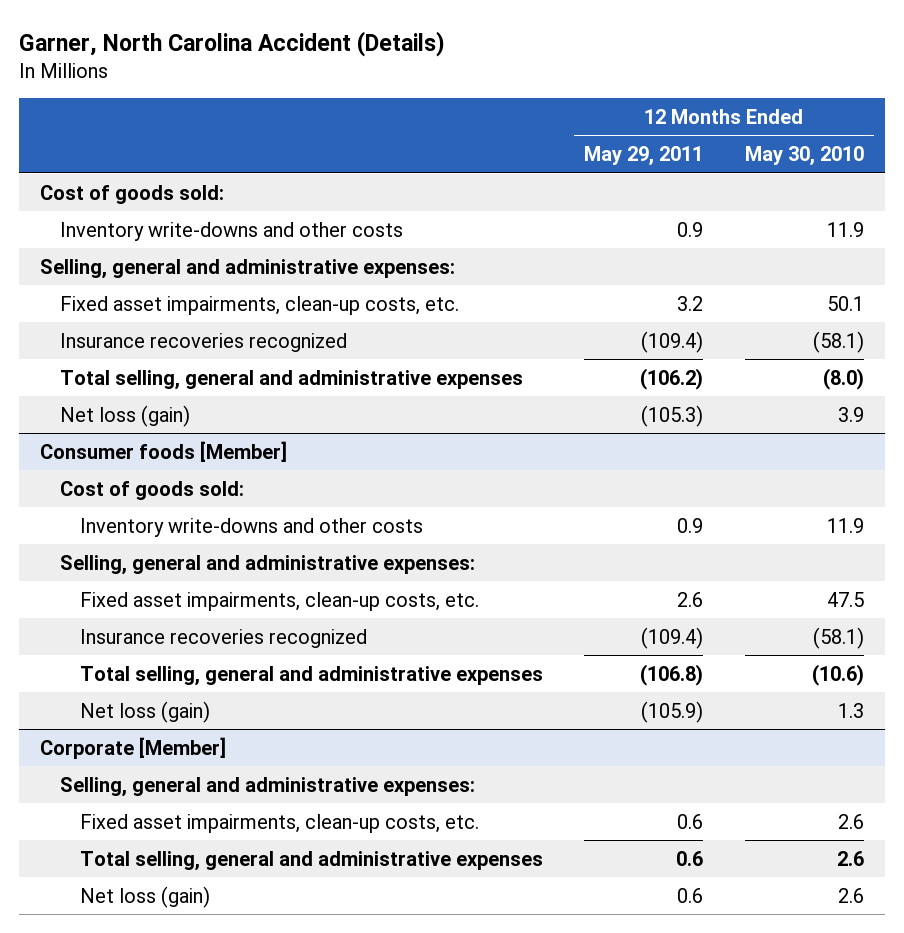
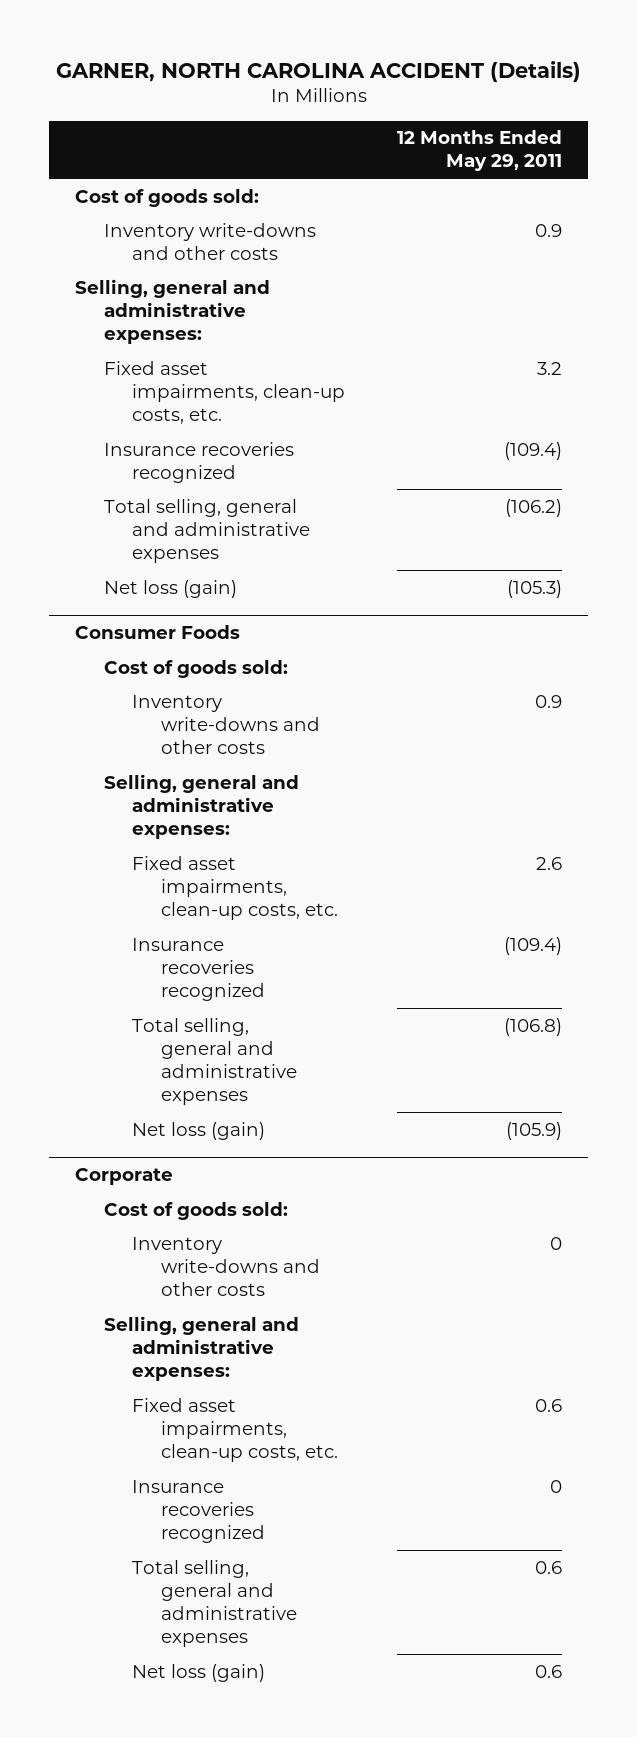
- Garner, North Carolina Accident (Details)
+ GARNER, NORTH CAROLINA ACCIDENT (Details)
- | 12 Months Ended May 29, 2011 | 12 Months Ended May 30, 2010
+ | 12 Months Ended May 29, 2011
- Consumer foods [Member]
+ Consumer Foods
- Corporate [Member]
+ Corporate
+ Cost of goods sold:
+ Inventory write-downs and other costs | 0
+ Insurance recoveries recognized | 0

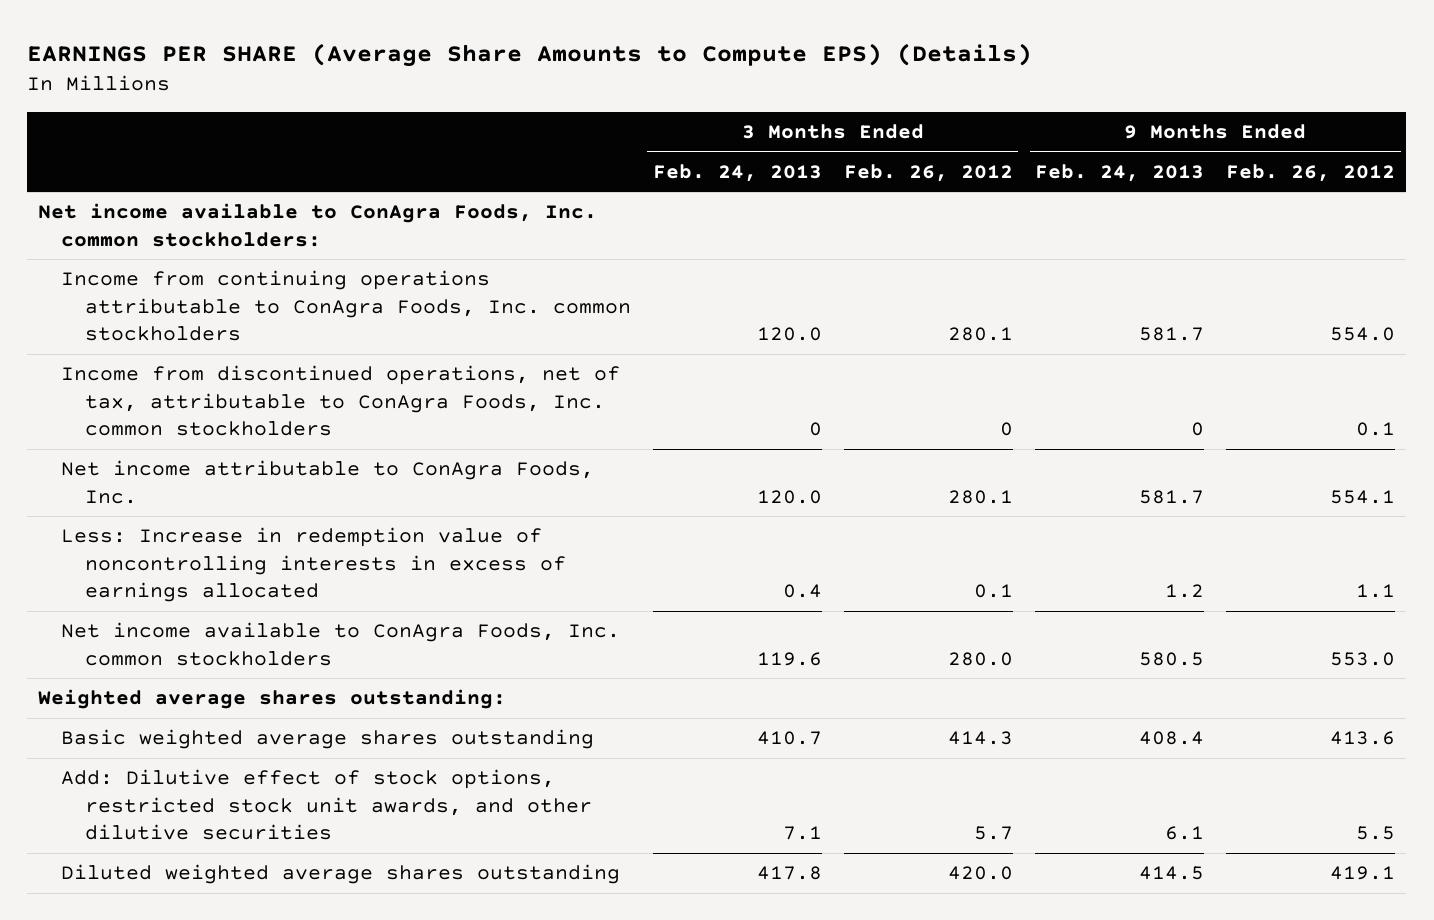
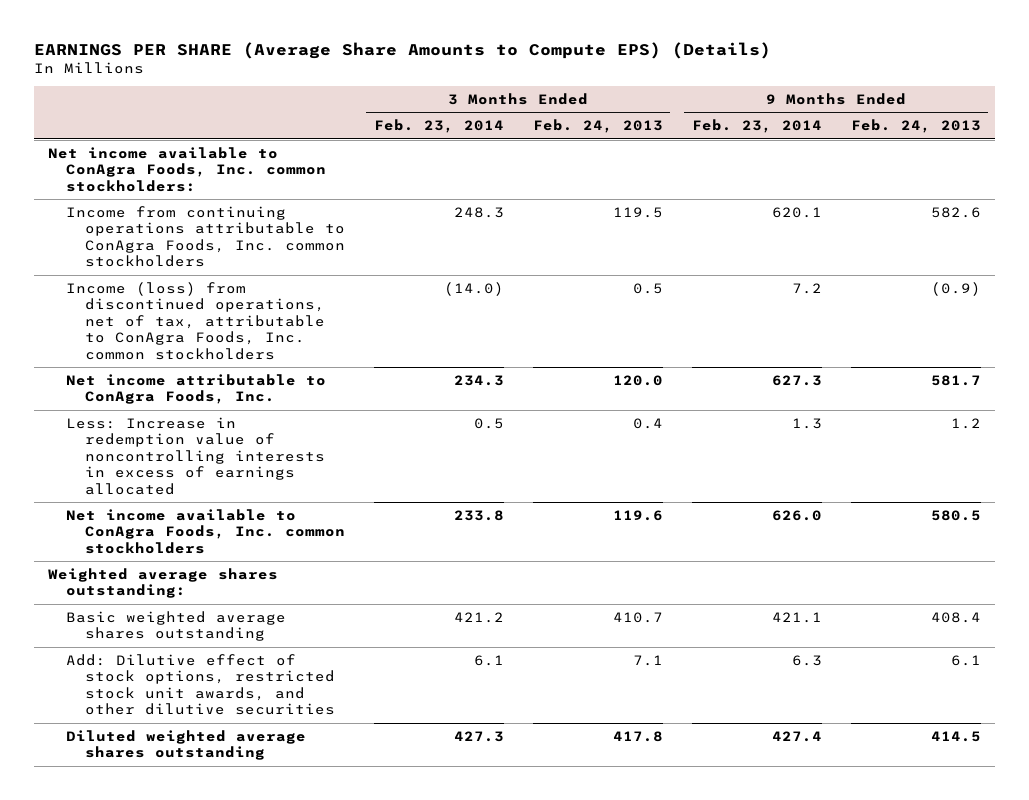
- | 3 Months Ended Feb. 24, 2013 | 3 Months Ended Feb. 26, 2012 | 9 Months Ended Feb. 24, 2013 | 9 Months Ended Feb. 26, 2012
+ | 3 Months Ended Feb. 23, 2014 | 3 Months Ended Feb. 24, 2013 | 9 Months Ended Feb. 23, 2014 | 9 Months Ended Feb. 24, 2013
- Income from continuing operations attributable to ConAgra Foods, Inc. common stockholders | 120.0 | 280.1 | 581.7 | 554.0
- Income from discontinued operations, net of tax, attributable to ConAgra Foods, Inc. common stockholders | 0 | 0 | 0 | 0.1
+ Income from continuing operations attributable to ConAgra Foods, Inc. common stockholders | 248.3 | 119.5 | 620.1 | 582.6
+ Income (loss) from discontinued operations, net of tax, attributable to ConAgra Foods, Inc. common stockholders | (14.0) | 0.5 | 7.2 | (0.9)

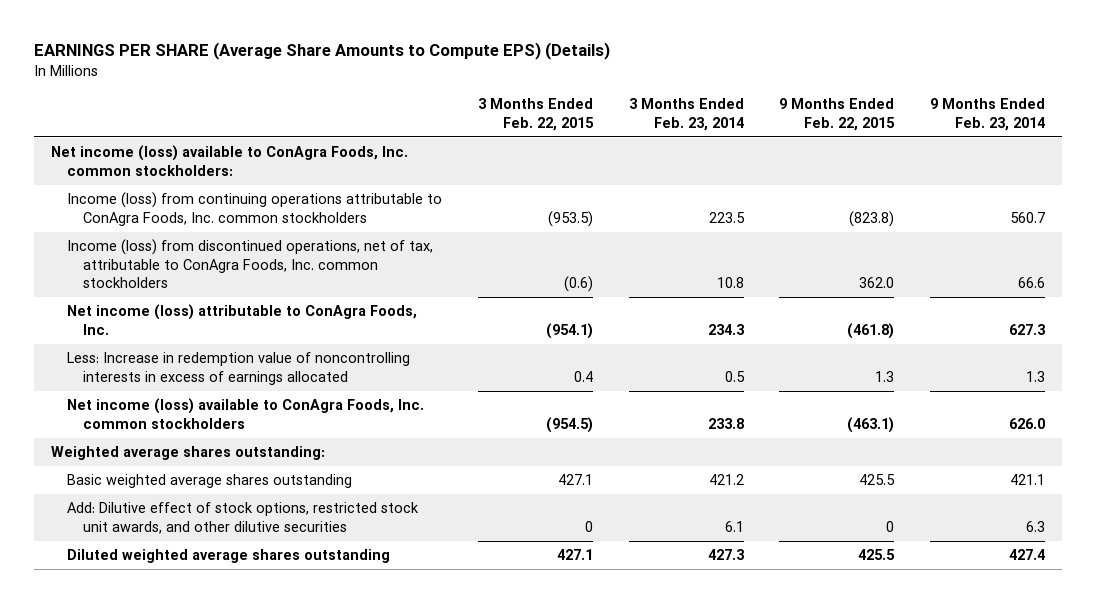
- | 3 Months Ended Feb. 23, 2014 | 3 Months Ended Feb. 24, 2013 | 9 Months Ended Feb. 23, 2014 | 9 Months Ended Feb. 24, 2013
+ | 3 Months Ended Feb. 22, 2015 | 3 Months Ended Feb. 23, 2014 | 9 Months Ended Feb. 22, 2015 | 9 Months Ended Feb. 23, 2014
- Net income available to ConAgra Foods, Inc. common stockholders:
- Income from continuing operations attributable to ConAgra Foods, Inc. common stockholders | 248.3 | 119.5 | 620.1 | 582.6
- Income (loss) from discontinued operations, net of tax, attributable to ConAgra Foods, Inc. common stockholders | (14.0) | 0.5 | 7.2 | (0.9)
- Net income attributable to ConAgra Foods, Inc. | 234.3 | 120.0 | 627.3 | 581.7
+ Net income (loss) available to ConAgra Foods, Inc. common stockholders:
+ Income (loss) from continuing operations attributable to ConAgra Foods, Inc. common stockholders | (953.5) | 223.5 | (823.8) | 560.7
+ Income (loss) from discontinued operations, net of tax, attributable to ConAgra Foods, Inc. common stockholders | (0.6) | 10.8 | 362.0 | 66.6
+ Net income (loss) attributable to ConAgra Foods, Inc. | (954.1) | 234.3 | (461.8) | 627.3
- Net income available to ConAgra Foods, Inc. common stockholders | 233.8 | 119.6 | 626.0 | 580.5
+ Net income (loss) available to ConAgra Foods, Inc. common stockholders | (954.5) | 233.8 | (463.1) | 626.0

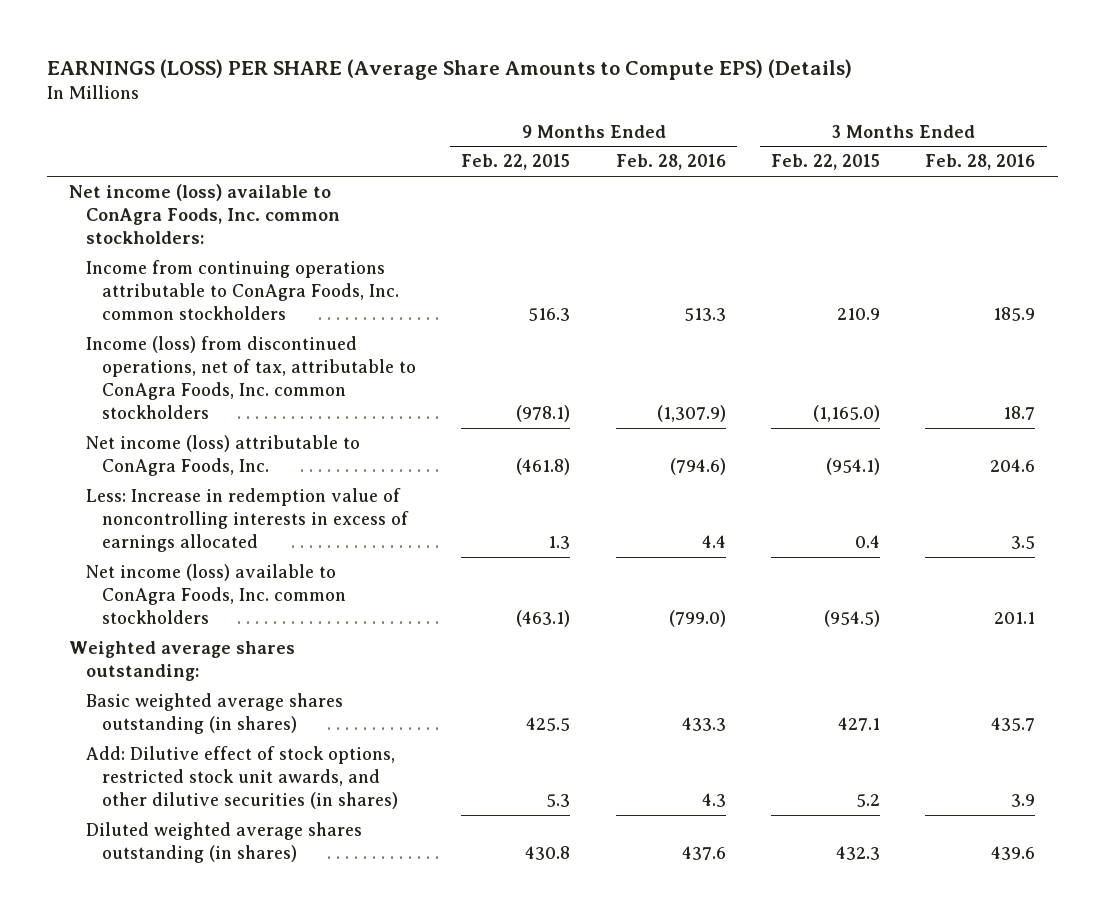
- EARNINGS PER SHARE (Average Share Amounts to Compute EPS) (Details)
+ EARNINGS (LOSS) PER SHARE (Average Share Amounts to Compute EPS) (Details)
- | 3 Months Ended Feb. 22, 2015 | 3 Months Ended Feb. 23, 2014 | 9 Months Ended Feb. 22, 2015 | 9 Months Ended Feb. 23, 2014
+ | 9 Months Ended Feb. 22, 2015 | 9 Months Ended Feb. 28, 2016 | 3 Months Ended Feb. 22, 2015 | 3 Months Ended Feb. 28, 2016
- Income (loss) from continuing operations attributable to ConAgra Foods, Inc. common stockholders | (953.5) | 223.5 | (823.8) | 560.7
- Income (loss) from discontinued operations, net of tax, attributable to ConAgra Foods, Inc. common stockholders | (0.6) | 10.8 | 362.0 | 66.6
+ Income from continuing operations attributable to ConAgra Foods, Inc. common stockholders | 516.3 | 513.3 | 210.9 | 185.9
+ Income (loss) from discontinued operations, net of tax, attributable to ConAgra Foods, Inc. common stockholders | (978.1) | (1,307.9) | (1,165.0) | 18.7
- Basic weighted average shares outstanding | 427.1 | 421.2 | 425.5 | 421.1
- Add: Dilutive effect of stock options, restricted stock unit awards, and other dilutive securities | 0 | 6.1 | 0 | 6.3
- Diluted weighted average shares outstanding | 427.1 | 427.3 | 425.5 | 427.4
+ Basic weighted average shares outstanding (in shares) | 425.5 | 433.3 | 427.1 | 435.7
+ Add: Dilutive effect of stock options, restricted stock unit awards, and other dilutive securities (in shares) | 5.3 | 4.3 | 5.2 | 3.9
+ Diluted weighted average shares outstanding (in shares) | 430.8 | 437.6 | 432.3 | 439.6

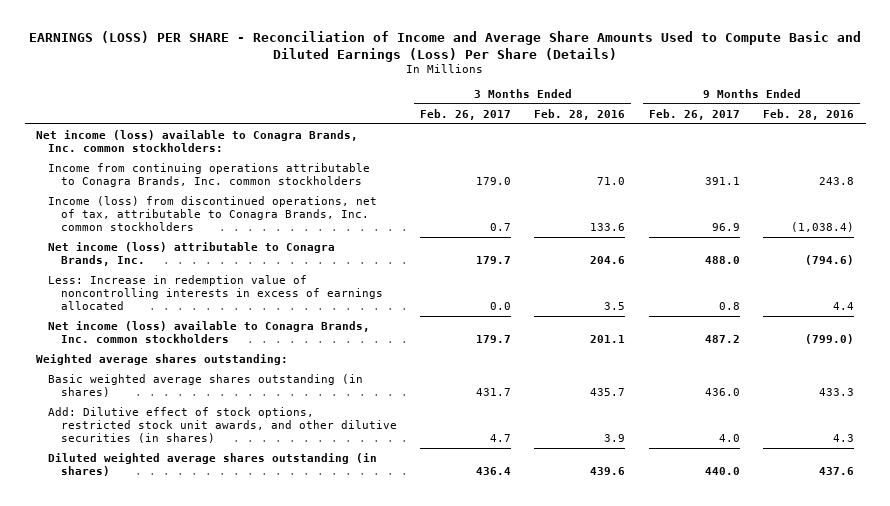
- EARNINGS (LOSS) PER SHARE (Average Share Amounts to Compute EPS) (Details)
+ EARNINGS (LOSS) PER SHARE - Reconciliation of Income and Average Share Amounts Used to Compute Basic and Diluted Earnings (Loss) Per Share (Details)
- | 9 Months Ended Feb. 22, 2015 | 9 Months Ended Feb. 28, 2016 | 3 Months Ended Feb. 22, 2015 | 3 Months Ended Feb. 28, 2016
+ | 3 Months Ended Feb. 26, 2017 | 3 Months Ended Feb. 28, 2016 | 9 Months Ended Feb. 26, 2017 | 9 Months Ended Feb. 28, 2016
- Net income (loss) available to ConAgra Foods, Inc. common stockholders:
- Income from continuing operations attributable to ConAgra Foods, Inc. common stockholders | 516.3 | 513.3 | 210.9 | 185.9
- Income (loss) from discontinued operations, net of tax, attributable to ConAgra Foods, Inc. common stockholders | (978.1) | (1,307.9) | (1,165.0) | 18.7
- Net income (loss) attributable to ConAgra Foods, Inc. | (461.8) | (794.6) | (954.1) | 204.6
+ Net income (loss) available to Conagra Brands, Inc. common stockholders:
+ Income from continuing operations attributable to Conagra Brands, Inc. common stockholders | 179.0 | 71.0 | 391.1 | 243.8
+ Income (loss) from discontinued operations, net of tax, attributable to Conagra Brands, Inc. common stockholders | 0.7 | 133.6 | 96.9 | (1,038.4)
+ Net income (loss) attributable to Conagra Brands, Inc. | 179.7 | 204.6 | 488.0 | (794.6)
- Net income (loss) available to ConAgra Foods, Inc. common stockholders | (463.1) | (799.0) | (954.5) | 201.1
+ Net income (loss) available to Conagra Brands, Inc. common stockholders | 179.7 | 201.1 | 487.2 | (799.0)

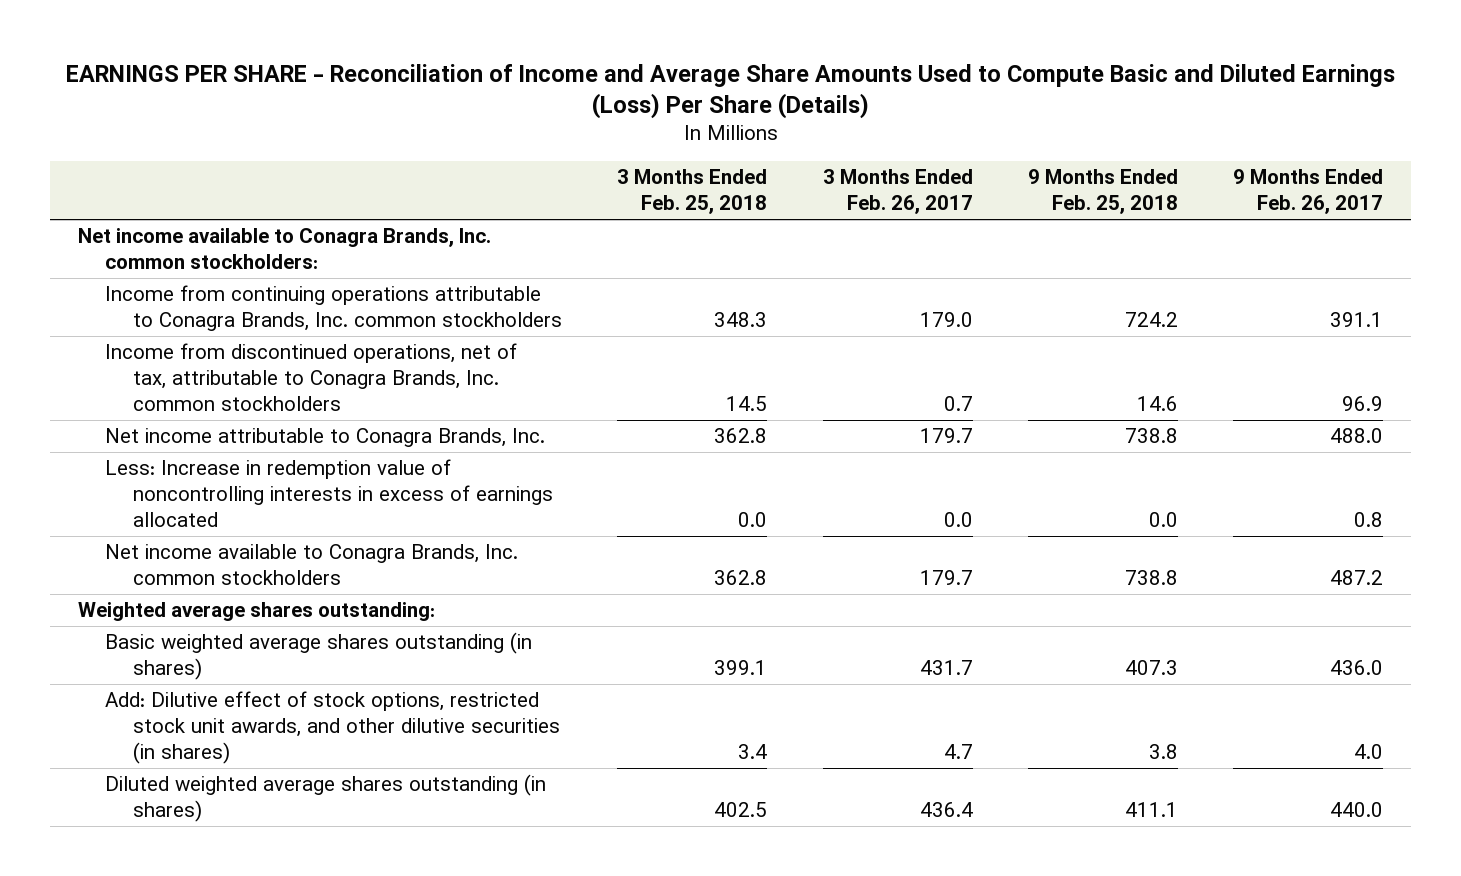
- EARNINGS (LOSS) PER SHARE - Reconciliation of Income and Average Share Amounts Used to Compute Basic and Diluted Earnings (Loss) Per Share (Details)
+ EARNINGS PER SHARE - Reconciliation of Income and Average Share Amounts Used to Compute Basic and Diluted Earnings (Loss) Per Share (Details)
- | 3 Months Ended Feb. 26, 2017 | 3 Months Ended Feb. 28, 2016 | 9 Months Ended Feb. 26, 2017 | 9 Months Ended Feb. 28, 2016
+ | 3 Months Ended Feb. 25, 2018 | 3 Months Ended Feb. 26, 2017 | 9 Months Ended Feb. 25, 2018 | 9 Months Ended Feb. 26, 2017
- Net income (loss) available to Conagra Brands, Inc. common stockholders:
+ Net income available to Conagra Brands, Inc. common stockholders:
- Income (loss) from discontinued operations, net of tax, attributable to Conagra Brands, Inc. common stockholders | 0.7 | 133.6 | 96.9 | (1,038.4)
- Net income (loss) attributable to Conagra Brands, Inc. | 179.7 | 204.6 | 488.0 | (794.6)
+ Income from discontinued operations, net of tax, attributable to Conagra Brands, Inc. common stockholders | 14.5 | 0.7 | 14.6 | 96.9
+ Net income attributable to Conagra Brands, Inc. | 362.8 | 179.7 | 738.8 | 488.0
- Net income (loss) available to Conagra Brands, Inc. common stockholders | 179.7 | 201.1 | 487.2 | (799.0)
+ Net income available to Conagra Brands, Inc. common stockholders | 362.8 | 179.7 | 738.8 | 487.2

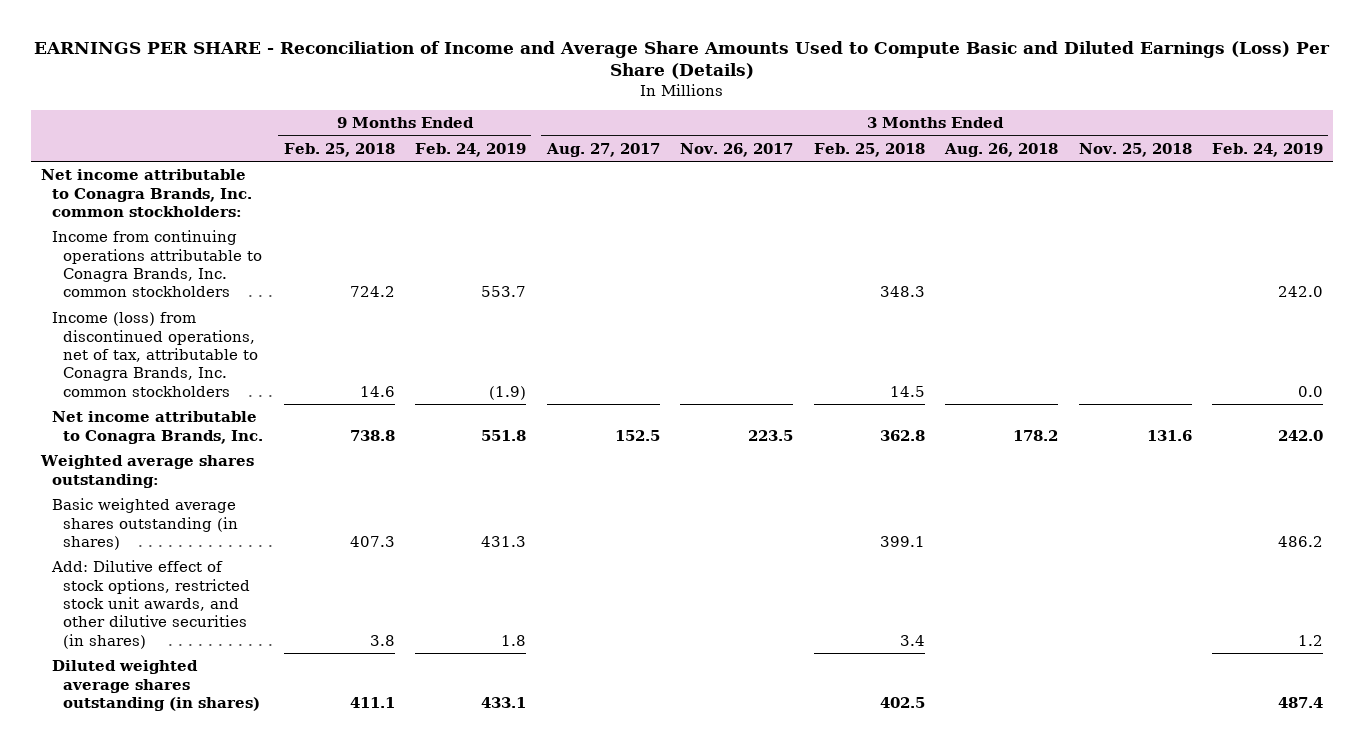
- | 3 Months Ended Feb. 25, 2018 | 3 Months Ended Feb. 26, 2017 | 9 Months Ended Feb. 25, 2018 | 9 Months Ended Feb. 26, 2017
+ | 9 Months Ended Feb. 25, 2018 | 9 Months Ended Feb. 24, 2019 | 3 Months Ended Aug. 27, 2017 | 3 Months Ended Nov. 26, 2017 | 3 Months Ended Feb. 25, 2018 | 3 Months Ended Aug. 26, 2018 | 3 Months Ended Nov. 25, 2018 | 3 Months Ended Feb. 24, 2019
- Net income available to Conagra Brands, Inc. common stockholders:
+ Net income attributable to Conagra Brands, Inc. common stockholders:
- Income from discontinued operations, net of tax, attributable to Conagra Brands, Inc. common stockholders | 14.5 | 0.7 | 14.6 | 96.9
+ Income (loss) from discontinued operations, net of tax, attributable to Conagra Brands, Inc. common stockholders | 14.6 | (1.9) | | | 14.5 | | | 0.0
- Less: Increase in redemption value of noncontrolling interests in excess of earnings allocated | 0.0 | 0.0 | 0.0 | 0.8
- Net income available to Conagra Brands, Inc. common stockholders | 362.8 | 179.7 | 738.8 | 487.2

